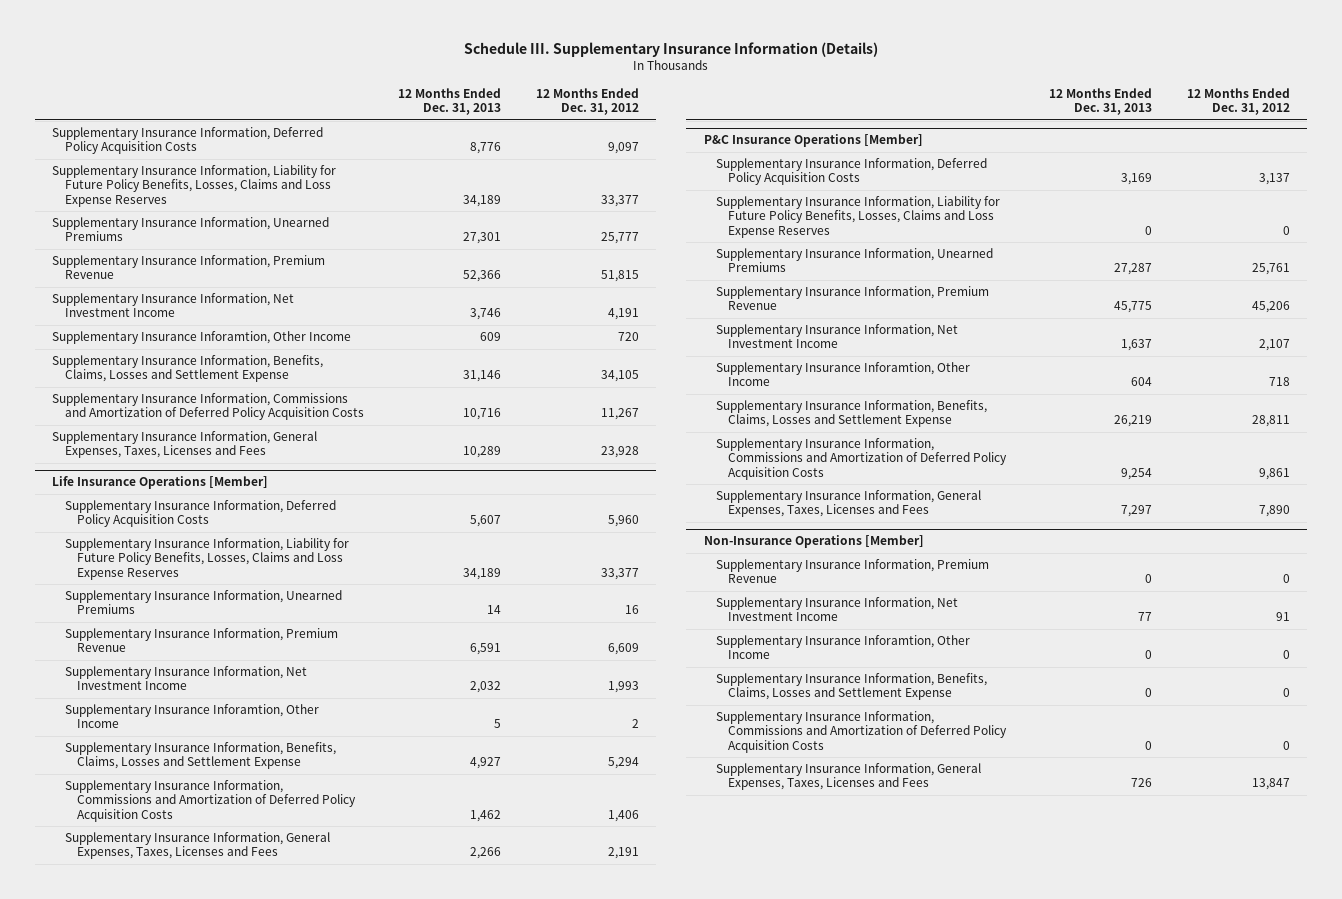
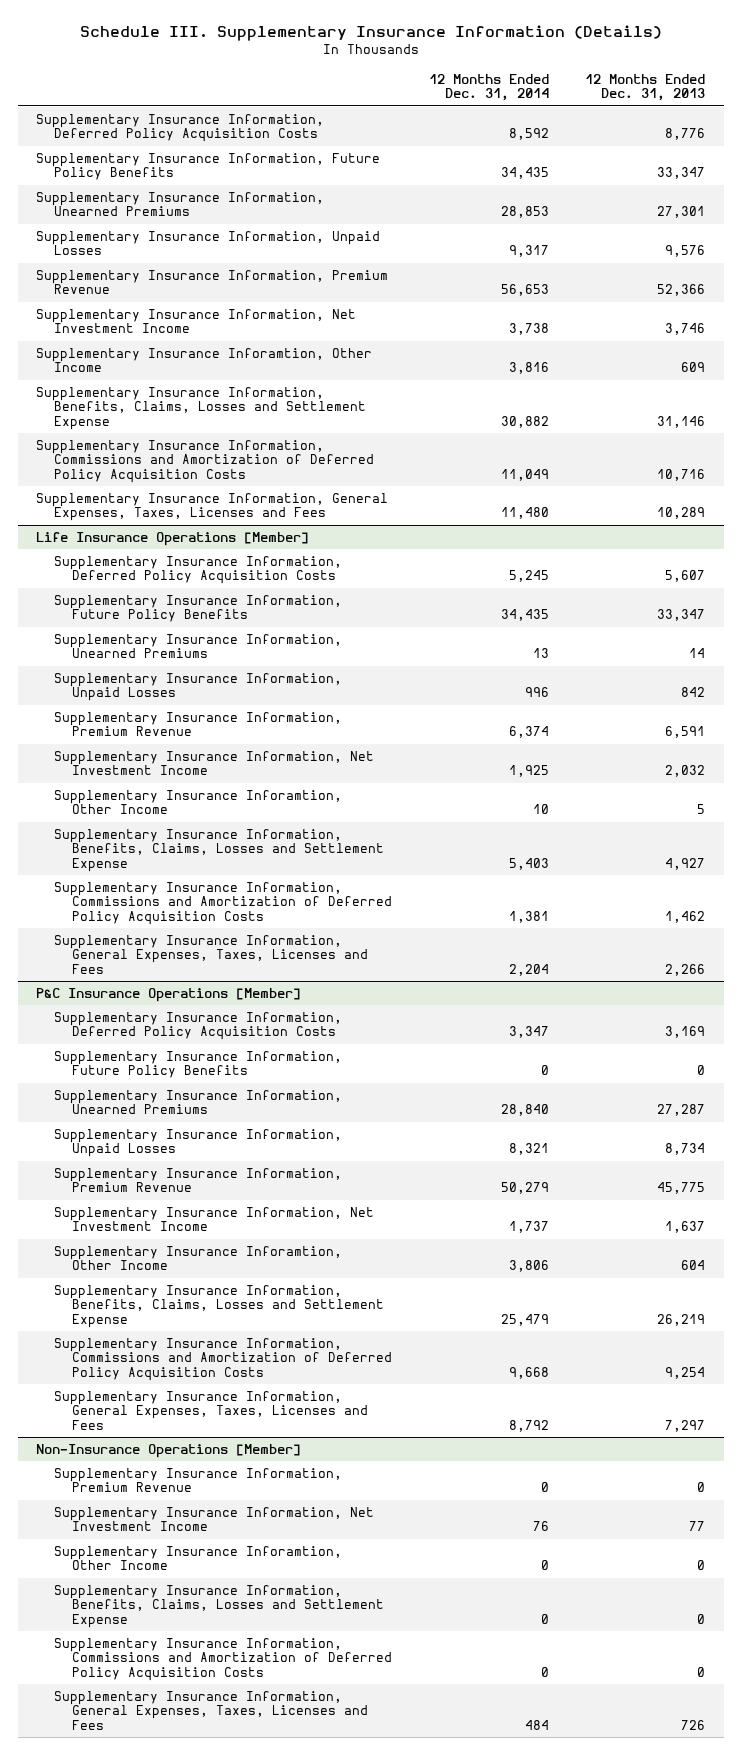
- | 12 Months Ended Dec. 31, 2013 | 12 Months Ended Dec. 31, 2012
+ | 12 Months Ended Dec. 31, 2014 | 12 Months Ended Dec. 31, 2013
- Supplementary Insurance Information, Liability for Future Policy Benefits, Losses, Claims and Loss Expense Reserves | 34,189 | 33,377
+ Supplementary Insurance Information, Future Policy Benefits | 34,435 | 33,347
+ Supplementary Insurance Information, Unpaid Losses | 9,317 | 9,576
@ Life Insurance Operations [Member]
- Supplementary Insurance Information, Liability for Future Policy Benefits, Losses, Claims and Loss Expense Reserves | 34,189 | 33,377
+ Supplementary Insurance Information, Future Policy Benefits | 34,435 | 33,347
+ Supplementary Insurance Information, Unpaid Losses | 996 | 842
@ P&C Insurance Operations [Member]
- Supplementary Insurance Information, Liability for Future Policy Benefits, Losses, Claims and Loss Expense Reserves | 0 | 0
+ Supplementary Insurance Information, Future Policy Benefits | 0 | 0
+ Supplementary Insurance Information, Unpaid Losses | 8,321 | 8,734

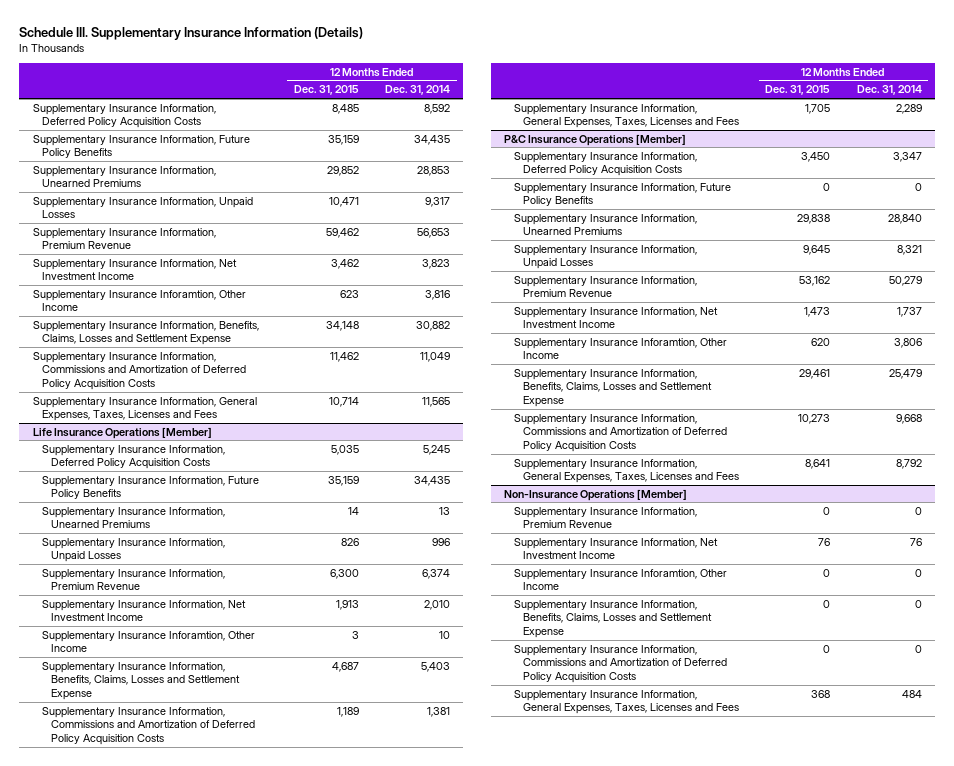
- | 12 Months Ended Dec. 31, 2014 | 12 Months Ended Dec. 31, 2013
+ | 12 Months Ended Dec. 31, 2015 | 12 Months Ended Dec. 31, 2014
- Supplementary Insurance Information, Net Investment Income | 3,738 | 3,746
+ Supplementary Insurance Information, Net Investment Income | 3,462 | 3,823
- Supplementary Insurance Information, General Expenses, Taxes, Licenses and Fees | 11,480 | 10,289
+ Supplementary Insurance Information, General Expenses, Taxes, Licenses and Fees | 10,714 | 11,565
@ Life Insurance Operations [Member]
- Supplementary Insurance Information, Net Investment Income | 1,925 | 2,032
+ Supplementary Insurance Information, Net Investment Income | 1,913 | 2,010
- Supplementary Insurance Information, General Expenses, Taxes, Licenses and Fees | 2,204 | 2,266
+ Supplementary Insurance Information, General Expenses, Taxes, Licenses and Fees | 1,705 | 2,289

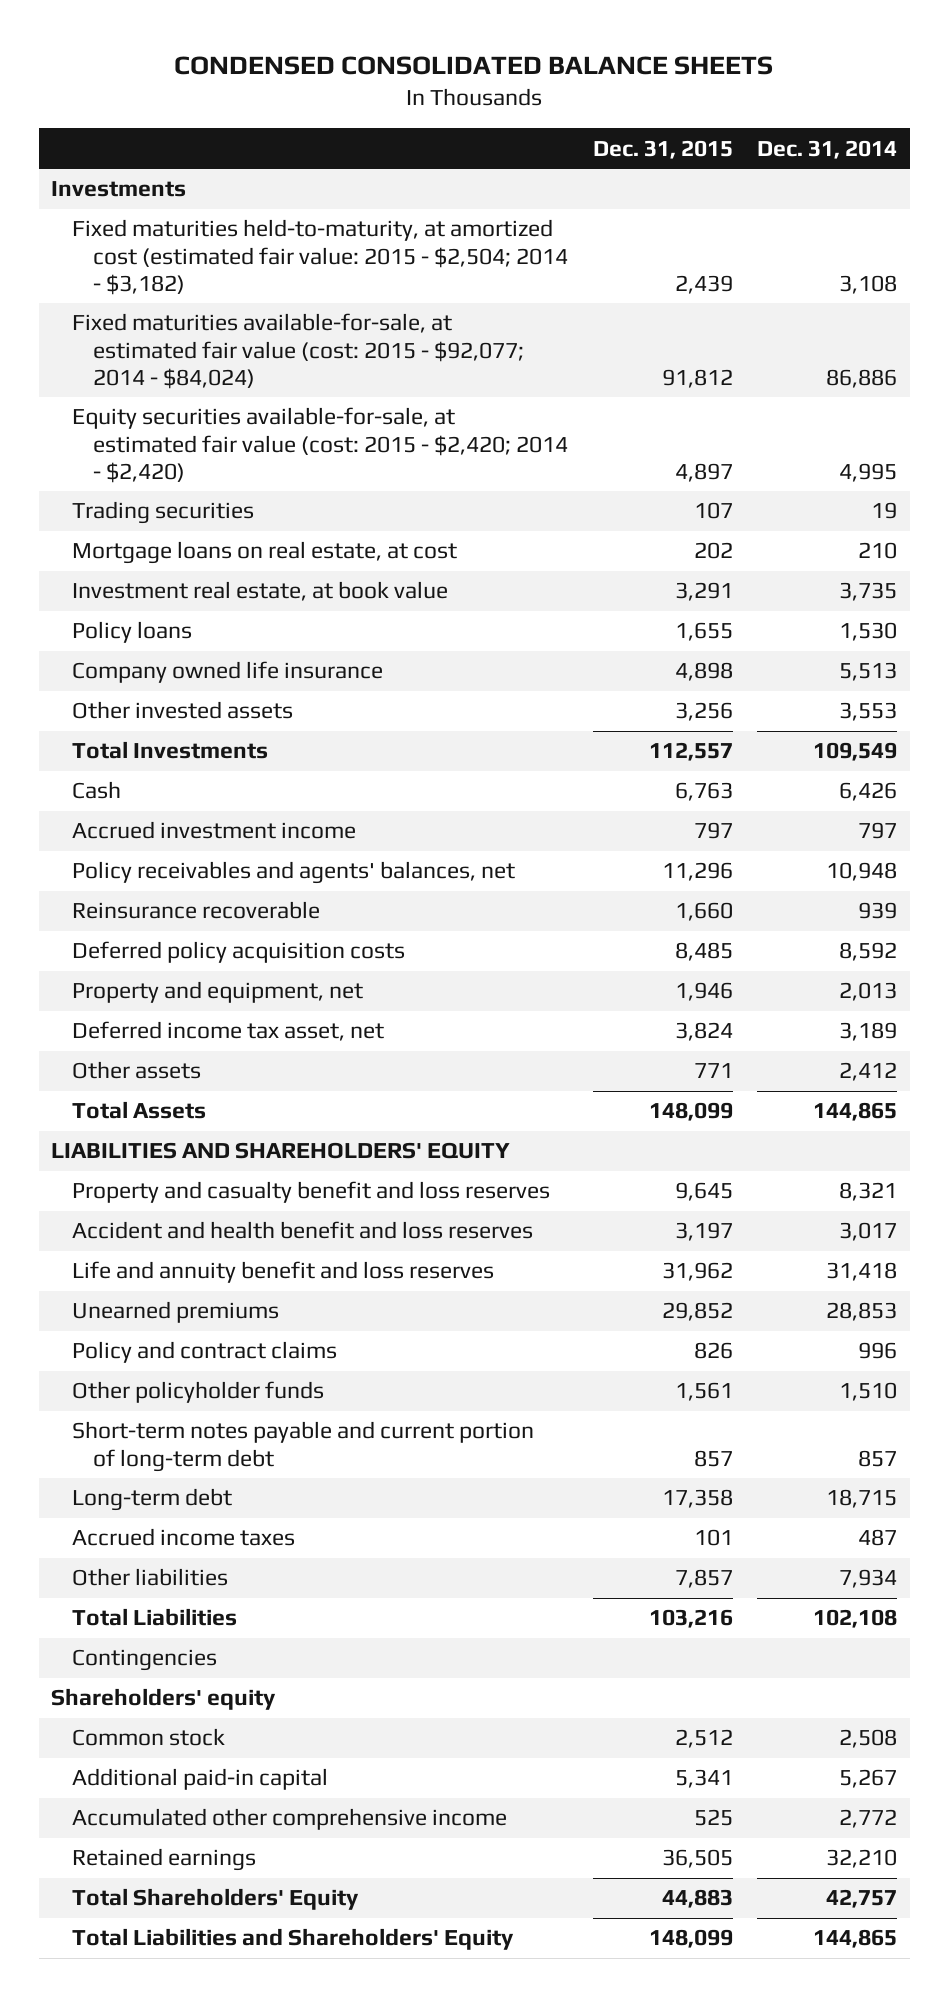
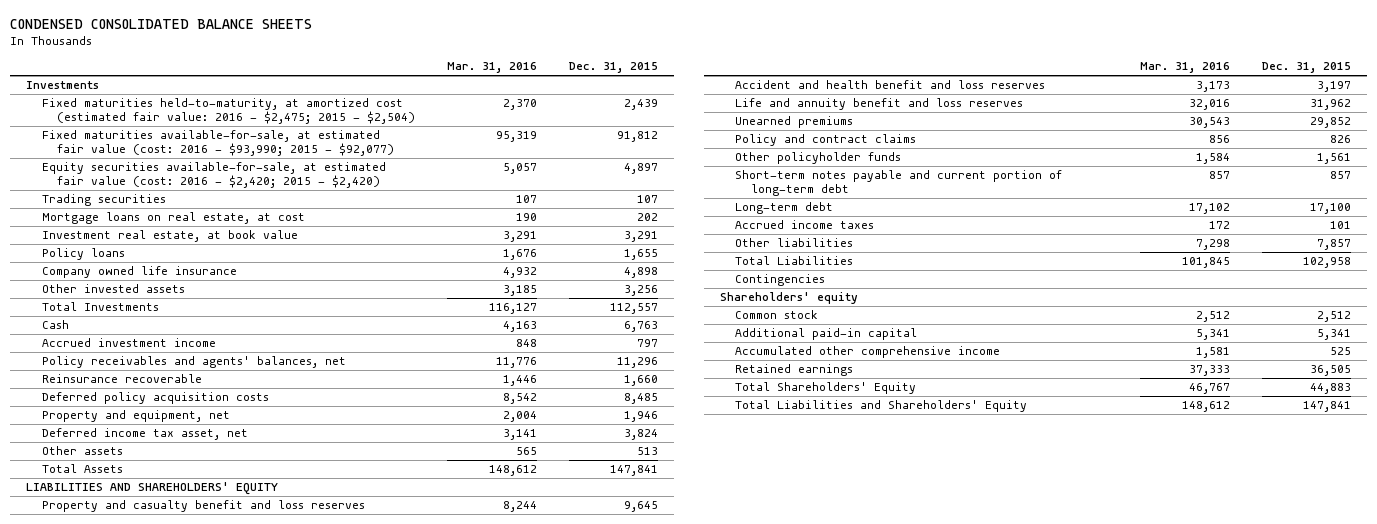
- | Dec. 31, 2015 | Dec. 31, 2014
+ | Mar. 31, 2016 | Dec. 31, 2015
- Fixed maturities held-to-maturity, at amortized cost (estimated fair value: 2015 - $2,504; 2014 - $3,182) | 2,439 | 3,108
- Fixed maturities available-for-sale, at estimated fair value (cost: 2015 - $92,077; 2014 - $84,024) | 91,812 | 86,886
- Equity securities available-for-sale, at estimated fair value (cost: 2015 - $2,420; 2014 - $2,420) | 4,897 | 4,995
+ Fixed maturities held-to-maturity, at amortized cost (estimated fair value: 2016 - $2,475; 2015 - $2,504) | 2,370 | 2,439
+ Fixed maturities available-for-sale, at estimated fair value (cost: 2016 - $93,990; 2015 - $92,077) | 95,319 | 91,812
+ Equity securities available-for-sale, at estimated fair value (cost: 2016 - $2,420; 2015 - $2,420) | 5,057 | 4,897
- Other assets | 771 | 2,412
- Total Assets | 148,099 | 144,865
+ Other assets | 565 | 513
+ Total Assets | 148,612 | 147,841
- Long-term debt | 17,358 | 18,715
+ Long-term debt | 17,102 | 17,100
- Total Liabilities | 103,216 | 102,108
+ Total Liabilities | 101,845 | 102,958
- Total Liabilities and Shareholders' Equity | 148,099 | 144,865
+ Total Liabilities and Shareholders' Equity | 148,612 | 147,841

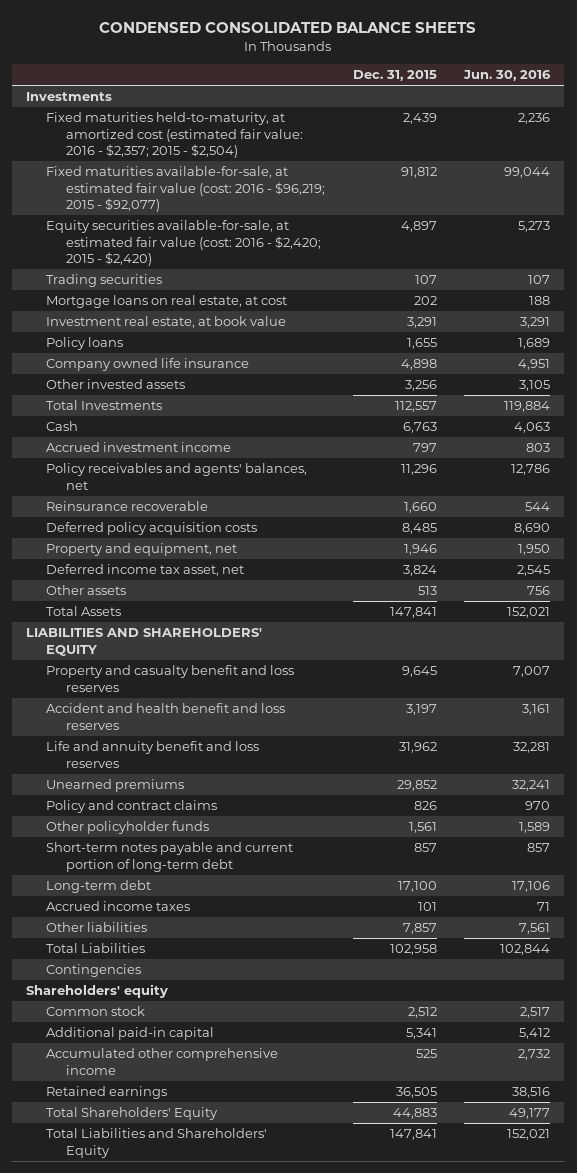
- | Mar. 31, 2016 | Dec. 31, 2015
+ | Dec. 31, 2015 | Jun. 30, 2016
- Fixed maturities held-to-maturity, at amortized cost (estimated fair value: 2016 - $2,475; 2015 - $2,504) | 2,370 | 2,439
- Fixed maturities available-for-sale, at estimated fair value (cost: 2016 - $93,990; 2015 - $92,077) | 95,319 | 91,812
+ Fixed maturities held-to-maturity, at amortized cost (estimated fair value: 2016 - $2,357; 2015 - $2,504) | 2,439 | 2,236
+ Fixed maturities available-for-sale, at estimated fair value (cost: 2016 - $96,219; 2015 - $92,077) | 91,812 | 99,044

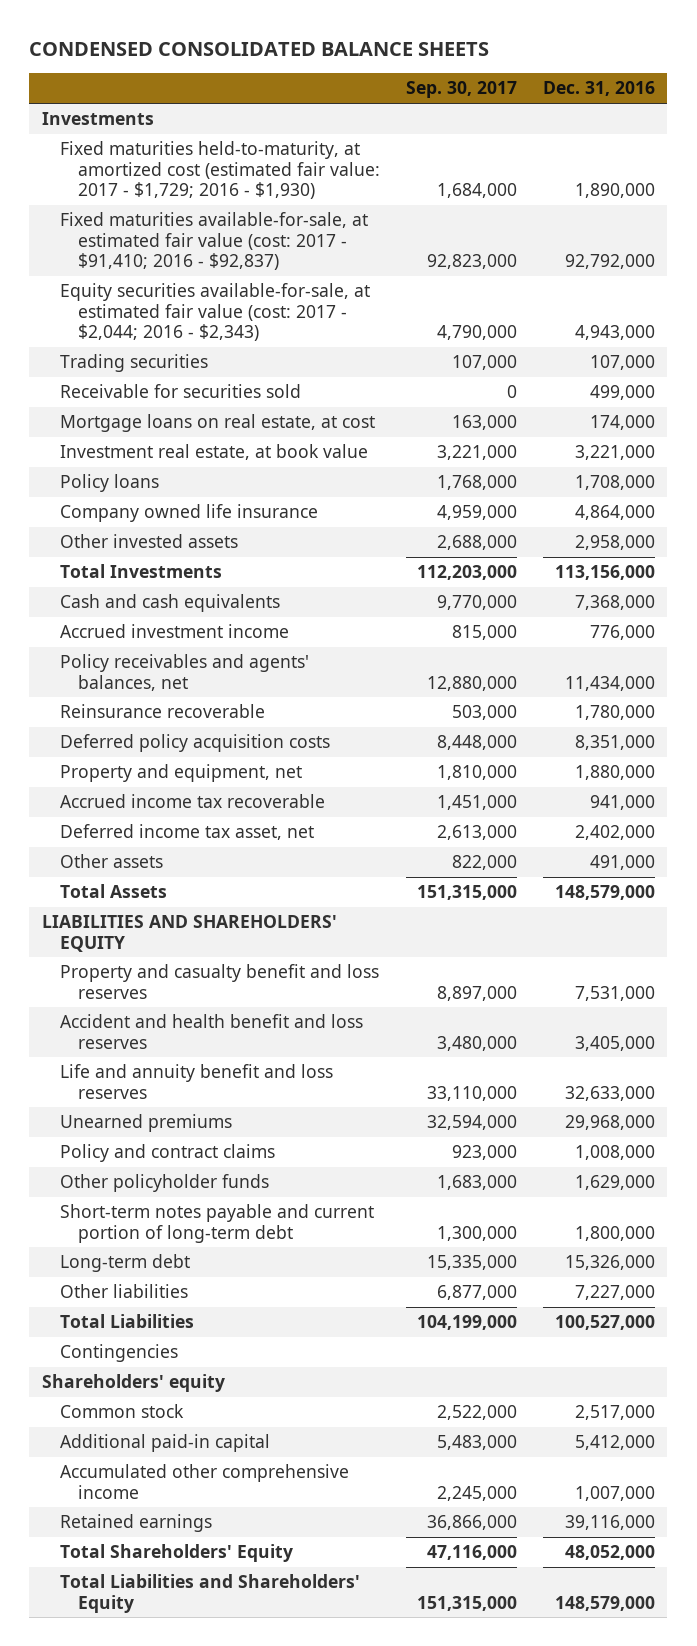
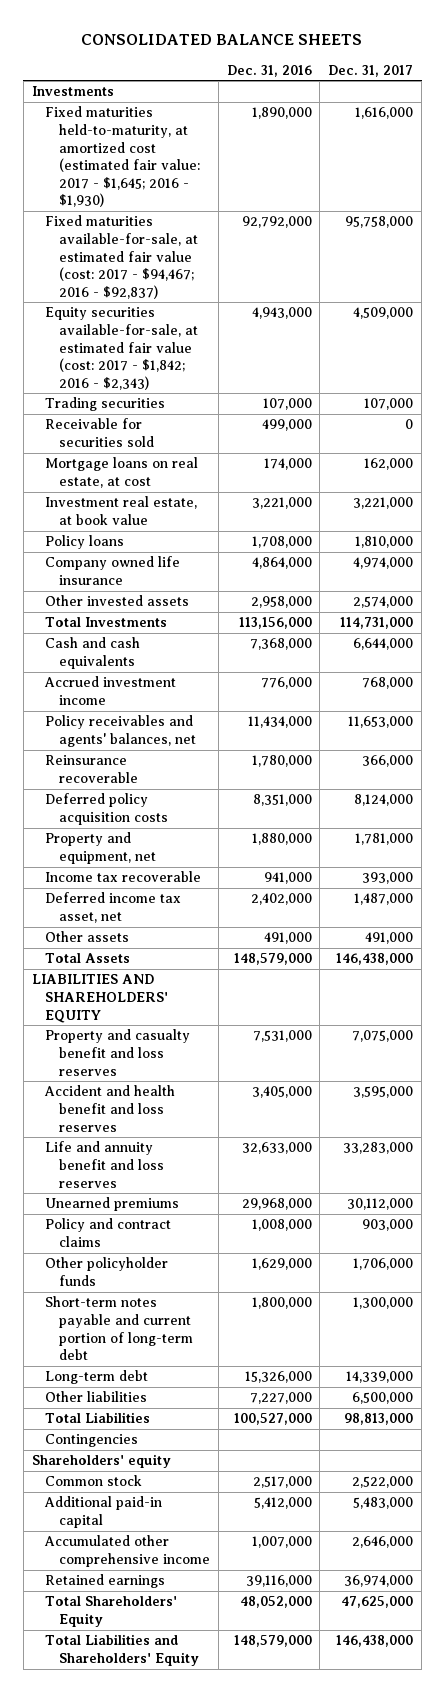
- CONDENSED CONSOLIDATED BALANCE SHEETS
+ CONSOLIDATED BALANCE SHEETS
- | Sep. 30, 2017 | Dec. 31, 2016
+ | Dec. 31, 2016 | Dec. 31, 2017
- Fixed maturities held-to-maturity, at amortized cost (estimated fair value: 2017 - $1,729; 2016 - $1,930) | 1,684,000 | 1,890,000
- Fixed maturities available-for-sale, at estimated fair value (cost: 2017 - $91,410; 2016 - $92,837) | 92,823,000 | 92,792,000
- Equity securities available-for-sale, at estimated fair value (cost: 2017 - $2,044; 2016 - $2,343) | 4,790,000 | 4,943,000
+ Fixed maturities held-to-maturity, at amortized cost (estimated fair value: 2017 - $1,645; 2016 - $1,930) | 1,890,000 | 1,616,000
+ Fixed maturities available-for-sale, at estimated fair value (cost: 2017 - $94,467; 2016 - $92,837) | 92,792,000 | 95,758,000
+ Equity securities available-for-sale, at estimated fair value (cost: 2017 - $1,842; 2016 - $2,343) | 4,943,000 | 4,509,000
- Accrued income tax recoverable | 1,451,000 | 941,000
+ Income tax recoverable | 941,000 | 393,000

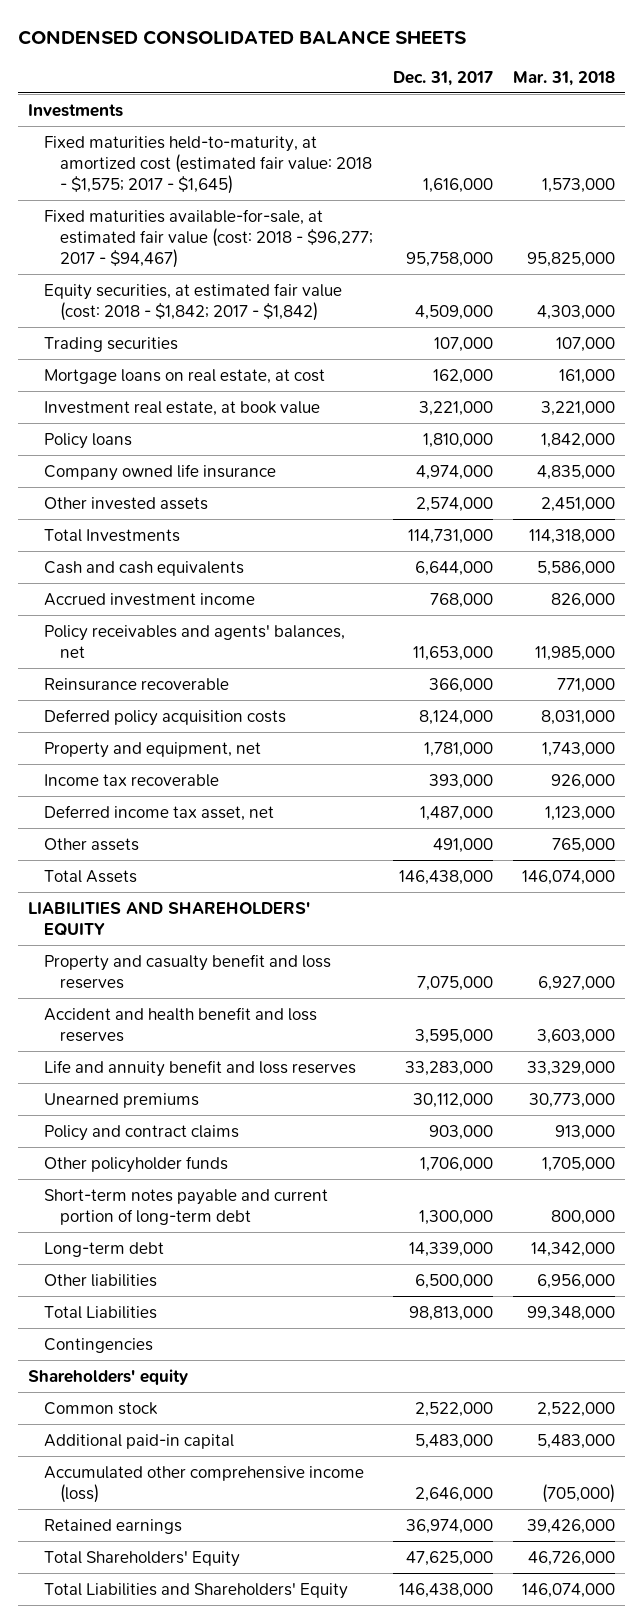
- CONSOLIDATED BALANCE SHEETS
+ CONDENSED CONSOLIDATED BALANCE SHEETS
- | Dec. 31, 2016 | Dec. 31, 2017
+ | Dec. 31, 2017 | Mar. 31, 2018
- Fixed maturities held-to-maturity, at amortized cost (estimated fair value: 2017 - $1,645; 2016 - $1,930) | 1,890,000 | 1,616,000
- Fixed maturities available-for-sale, at estimated fair value (cost: 2017 - $94,467; 2016 - $92,837) | 92,792,000 | 95,758,000
- Equity securities available-for-sale, at estimated fair value (cost: 2017 - $1,842; 2016 - $2,343) | 4,943,000 | 4,509,000
+ Fixed maturities held-to-maturity, at amortized cost (estimated fair value: 2018 - $1,575; 2017 - $1,645) | 1,616,000 | 1,573,000
+ Fixed maturities available-for-sale, at estimated fair value (cost: 2018 - $96,277; 2017 - $94,467) | 95,758,000 | 95,825,000
+ Equity securities, at estimated fair value (cost: 2018 - $1,842; 2017 - $1,842) | 4,509,000 | 4,303,000
- Receivable for securities sold | 499,000 | 0
- Accumulated other comprehensive income | 1,007,000 | 2,646,000
+ Accumulated other comprehensive income (loss) | 2,646,000 | (705,000)

